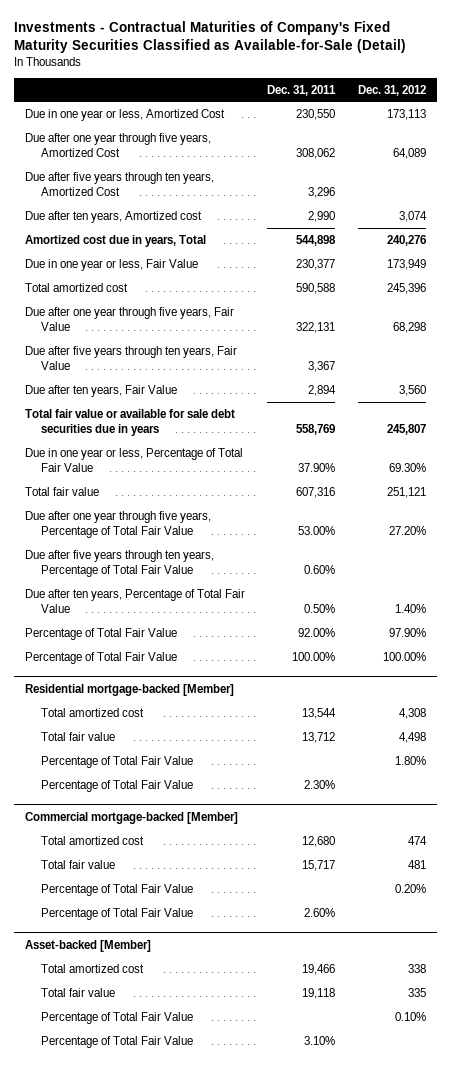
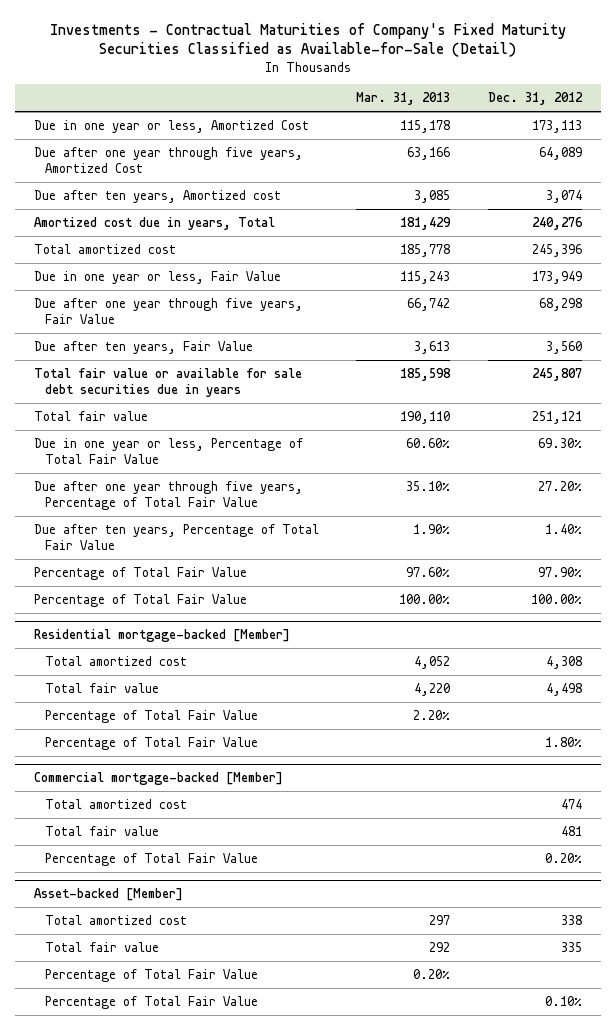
- | Dec. 31, 2011 | Dec. 31, 2012
+ | Mar. 31, 2013 | Dec. 31, 2012
- Due after five years through ten years, Amortized Cost | 3,296 |
moved down: Due in one year or less, Fair Value | 115,243 | 173,949
- Due after five years through ten years, Fair Value | 3,367 |
moved down: Due in one year or less, Percentage of Total Fair Value | 60.60% | 69.30%
- Due after five years through ten years, Percentage of Total Fair Value | 0.60% |
@ Residential mortgage-backed [Member]
moved down: Percentage of Total Fair Value | | 1.80%
@ Commercial mortgage-backed [Member]
- Percentage of Total Fair Value | 2.60% |
@ Asset-backed [Member]
moved down: Percentage of Total Fair Value | | 0.10%

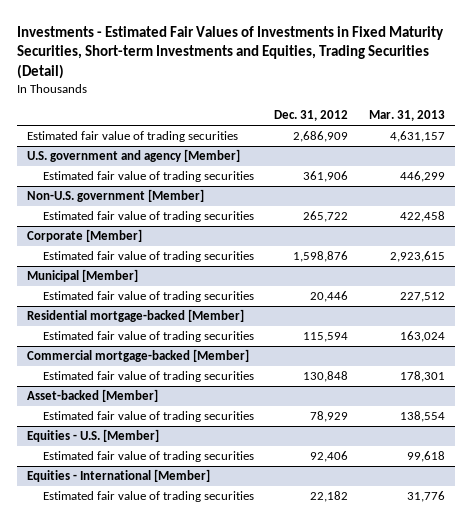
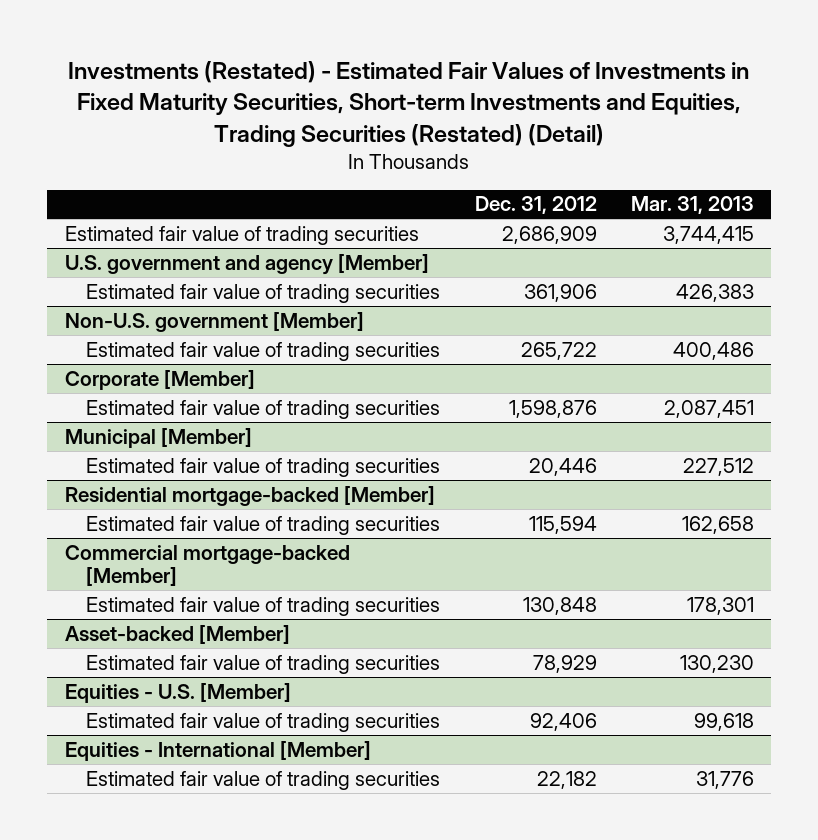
- Investments - Estimated Fair Values of Investments in Fixed Maturity Securities, Short-term Investments and Equities, Trading Securities (Detail)
+ Investments (Restated) - Estimated Fair Values of Investments in Fixed Maturity Securities, Short-term Investments and Equities, Trading Securities (Restated) (Detail)
- Estimated fair value of trading securities | 2,686,909 | 4,631,157
+ Estimated fair value of trading securities | 2,686,909 | 3,744,415
@ U.S. government and agency [Member]
- Estimated fair value of trading securities | 361,906 | 446,299
+ Estimated fair value of trading securities | 361,906 | 426,383
@ Non-U.S. government [Member]
- Estimated fair value of trading securities | 265,722 | 422,458
+ Estimated fair value of trading securities | 265,722 | 400,486
@ Corporate [Member]
- Estimated fair value of trading securities | 1,598,876 | 2,923,615
+ Estimated fair value of trading securities | 1,598,876 | 2,087,451
@ Residential mortgage-backed [Member]
- Estimated fair value of trading securities | 115,594 | 163,024
+ Estimated fair value of trading securities | 115,594 | 162,658
@ Asset-backed [Member]
- Estimated fair value of trading securities | 78,929 | 138,554
+ Estimated fair value of trading securities | 78,929 | 130,230

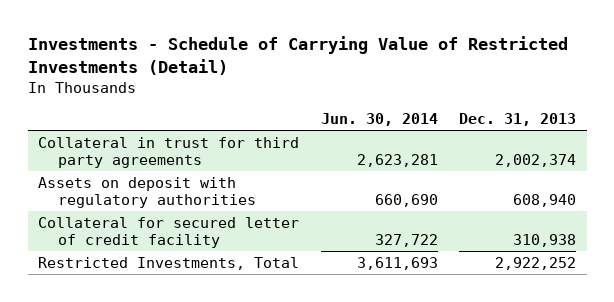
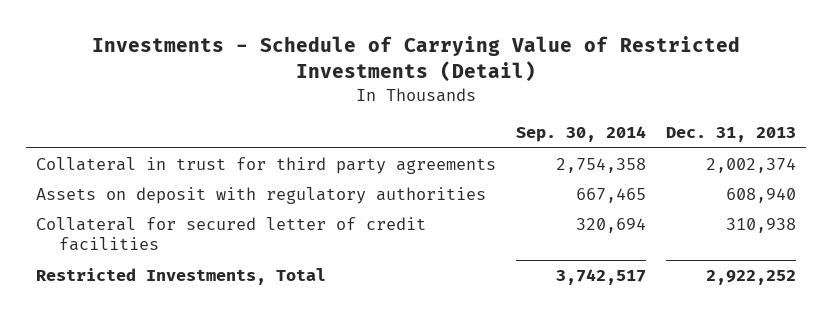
- | Jun. 30, 2014 | Dec. 31, 2013
+ | Sep. 30, 2014 | Dec. 31, 2013
- Collateral for secured letter of credit facility | 327,722 | 310,938
+ Collateral for secured letter of credit facilities | 320,694 | 310,938

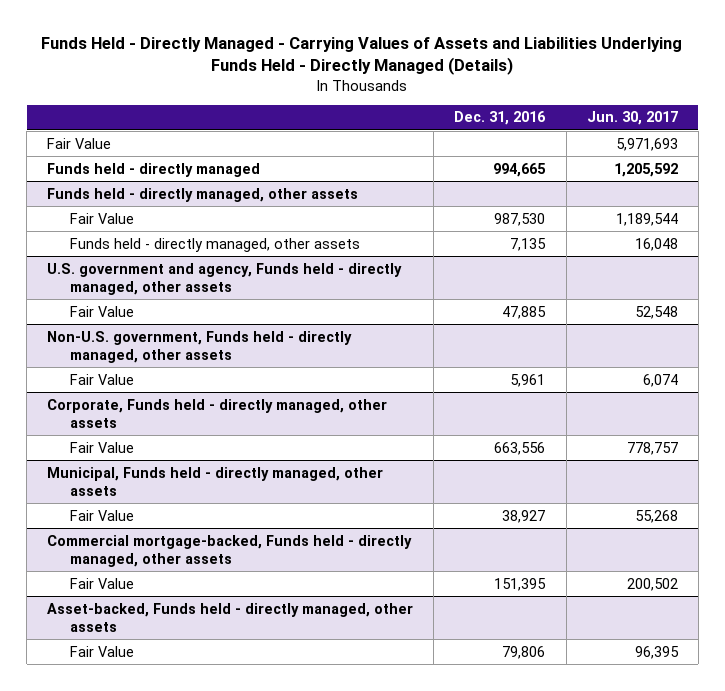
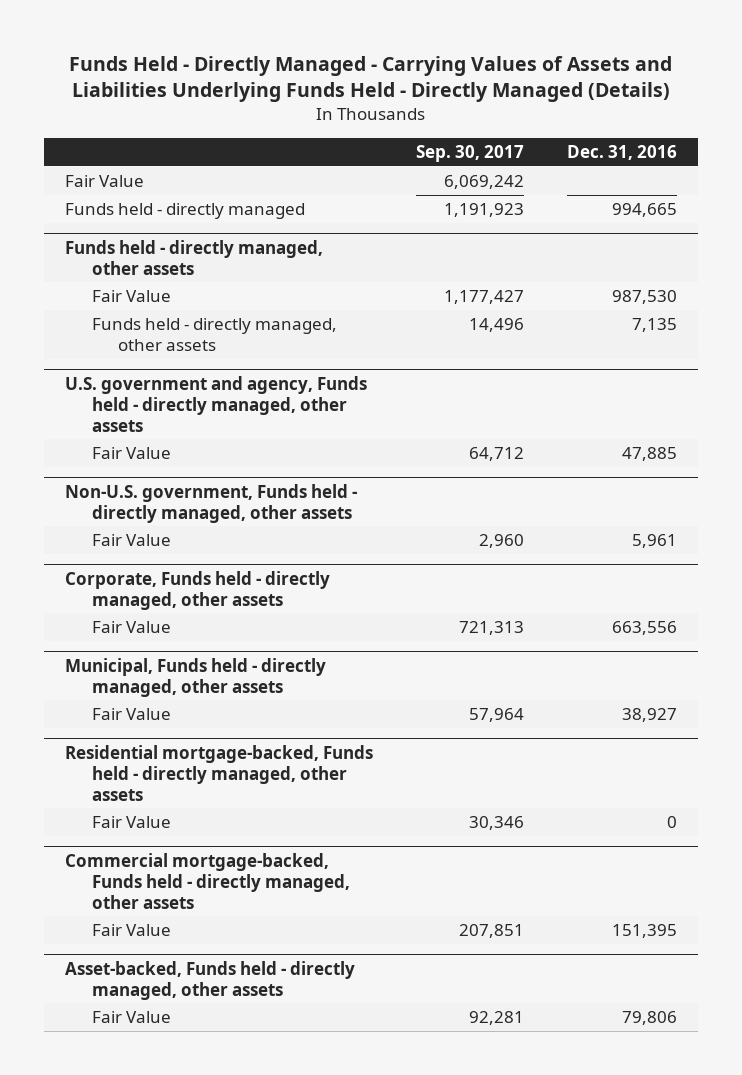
- | Dec. 31, 2016 | Jun. 30, 2017
+ | Sep. 30, 2017 | Dec. 31, 2016
+ Residential mortgage-backed, Funds held - directly managed, other assets
+ Fair Value | 30,346 | 0

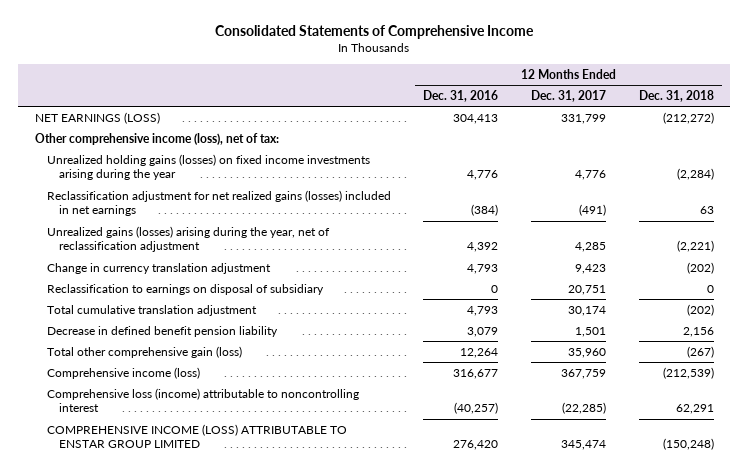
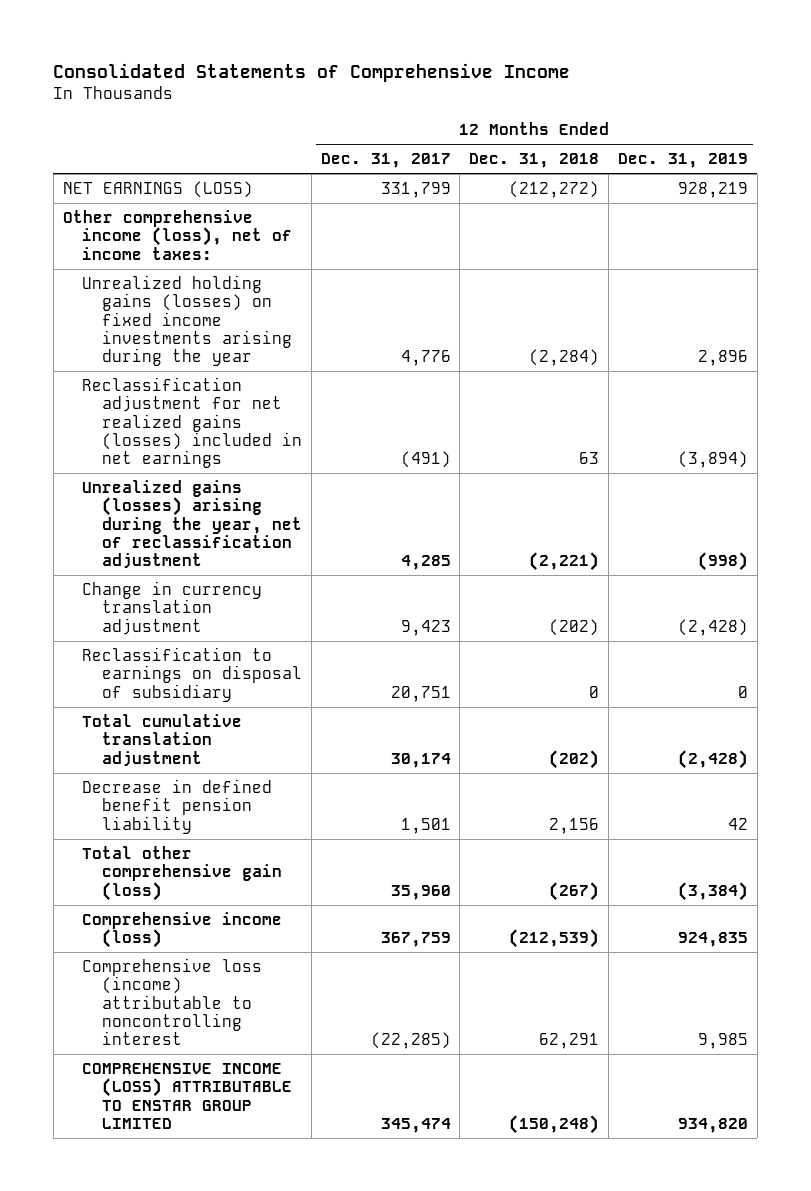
- | 12 Months Ended Dec. 31, 2016 | 12 Months Ended Dec. 31, 2017 | 12 Months Ended Dec. 31, 2018
+ | 12 Months Ended Dec. 31, 2017 | 12 Months Ended Dec. 31, 2018 | 12 Months Ended Dec. 31, 2019
- Other comprehensive income (loss), net of tax:
+ Other comprehensive income (loss), net of income taxes:

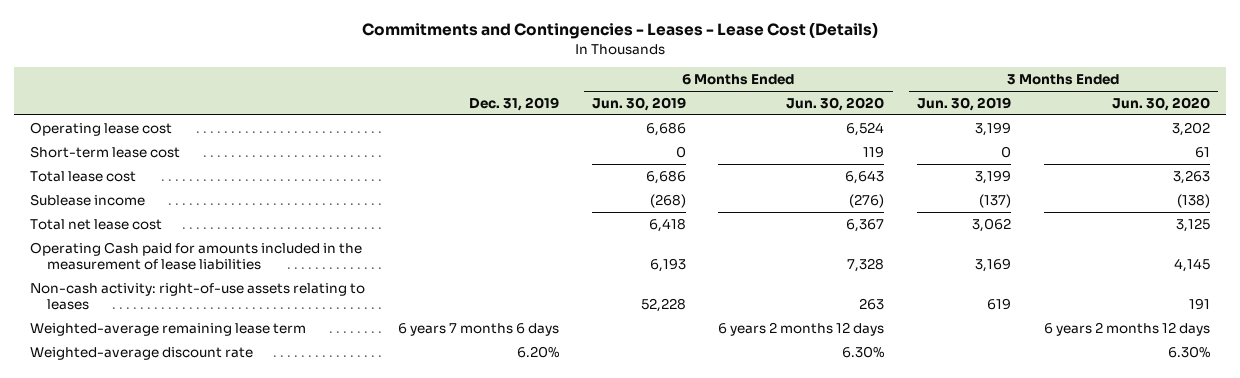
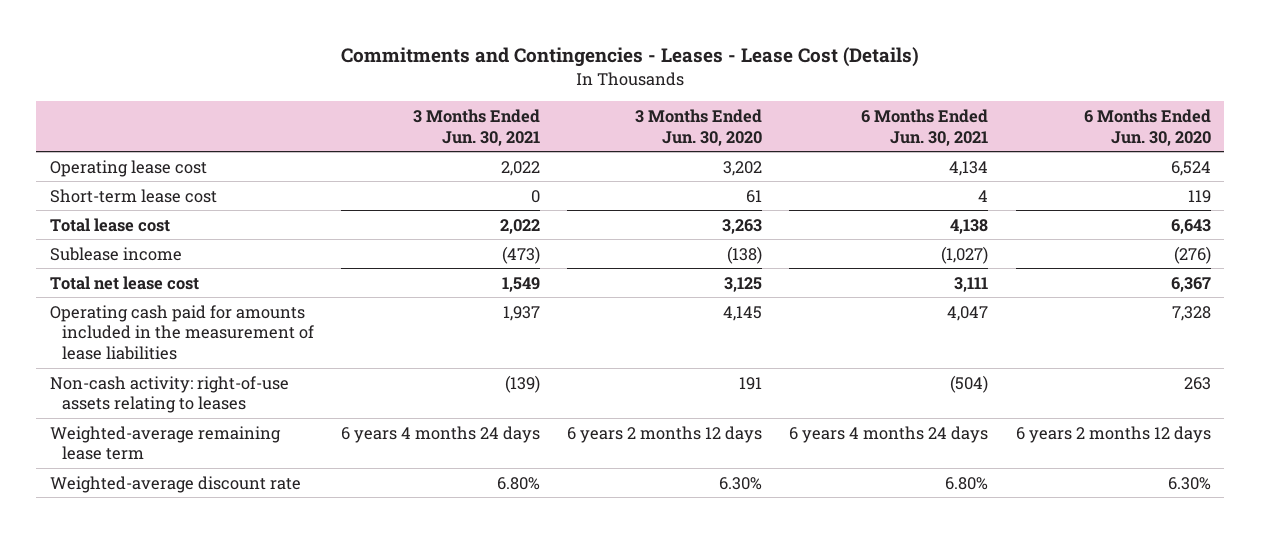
- | Dec. 31, 2019 | 6 Months Ended Jun. 30, 2019 | 6 Months Ended Jun. 30, 2020 | 3 Months Ended Jun. 30, 2019 | 3 Months Ended Jun. 30, 2020
+ | 3 Months Ended Jun. 30, 2021 | 3 Months Ended Jun. 30, 2020 | 6 Months Ended Jun. 30, 2021 | 6 Months Ended Jun. 30, 2020
- Operating Cash paid for amounts included in the measurement of lease liabilities | | 6,193 | 7,328 | 3,169 | 4,145
+ Operating cash paid for amounts included in the measurement of lease liabilities | 1,937 | 4,145 | 4,047 | 7,328

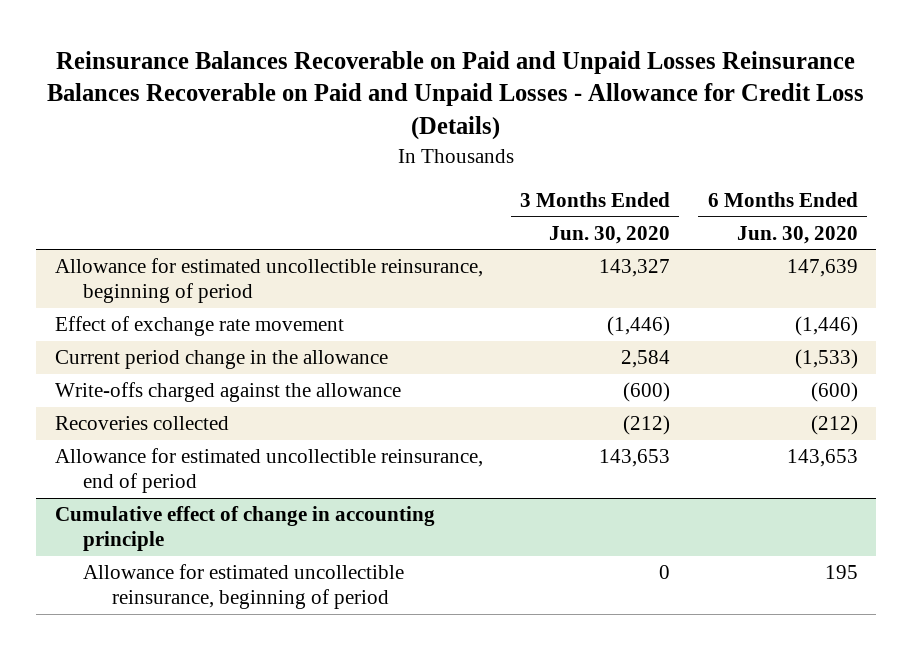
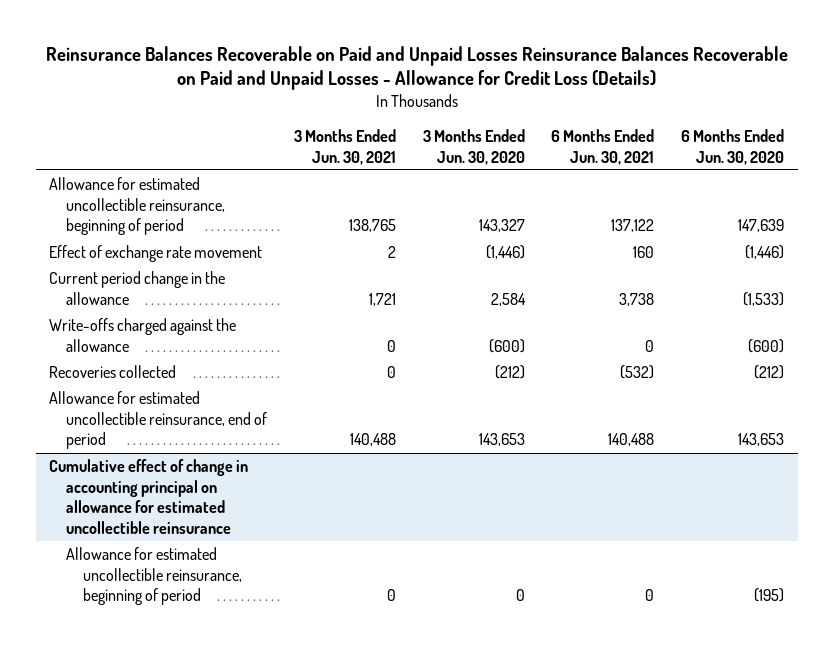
- | 3 Months Ended Jun. 30, 2020 | 6 Months Ended Jun. 30, 2020
+ | 3 Months Ended Jun. 30, 2021 | 3 Months Ended Jun. 30, 2020 | 6 Months Ended Jun. 30, 2021 | 6 Months Ended Jun. 30, 2020
- Cumulative effect of change in accounting principle
- Allowance for estimated uncollectible reinsurance, beginning of period | 0 | 195
+ Cumulative effect of change in accounting principal on allowance for estimated uncollectible reinsurance
+ Allowance for estimated uncollectible reinsurance, beginning of period | 0 | 0 | 0 | (195)

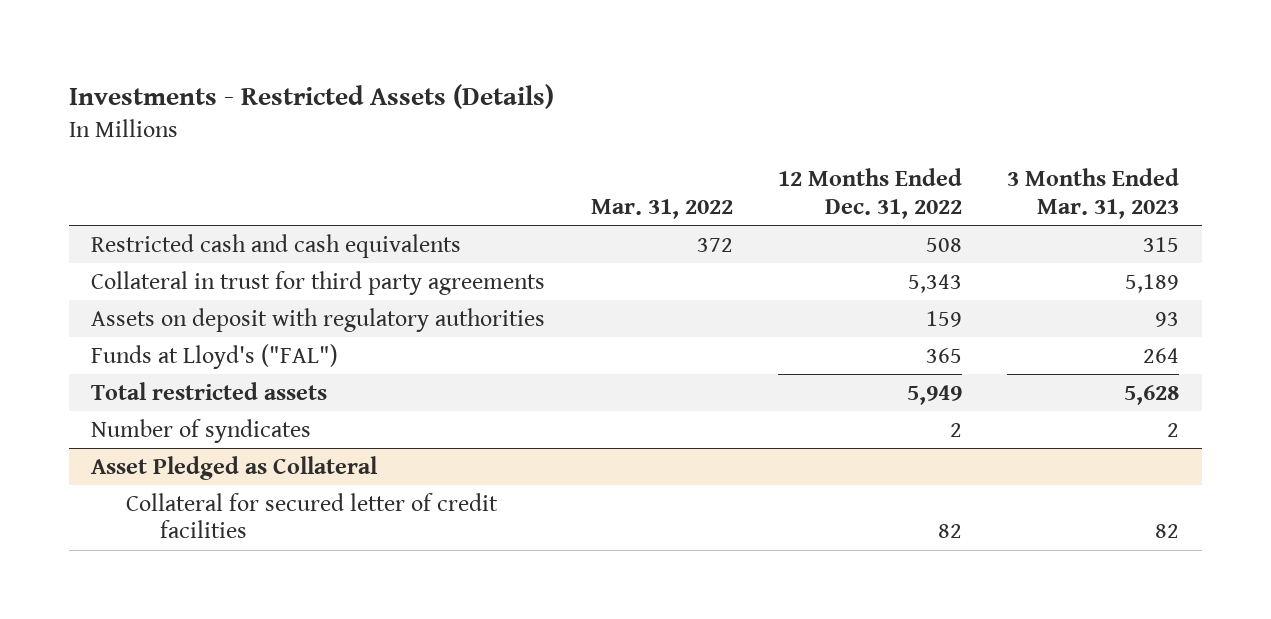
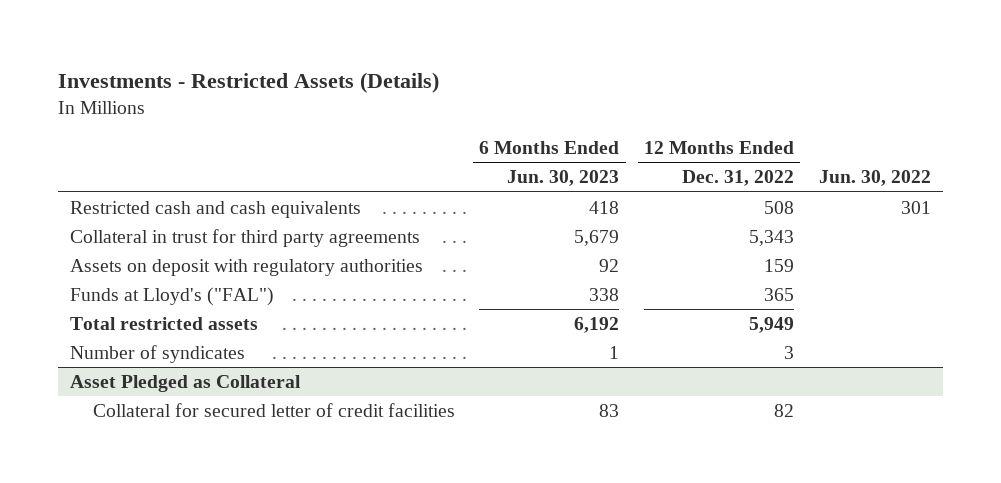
- | Mar. 31, 2022 | 12 Months Ended Dec. 31, 2022 | 3 Months Ended Mar. 31, 2023
+ | 6 Months Ended Jun. 30, 2023 | 12 Months Ended Dec. 31, 2022 | Jun. 30, 2022
- Number of syndicates | | 2 | 2
+ Number of syndicates | 1 | 3 |

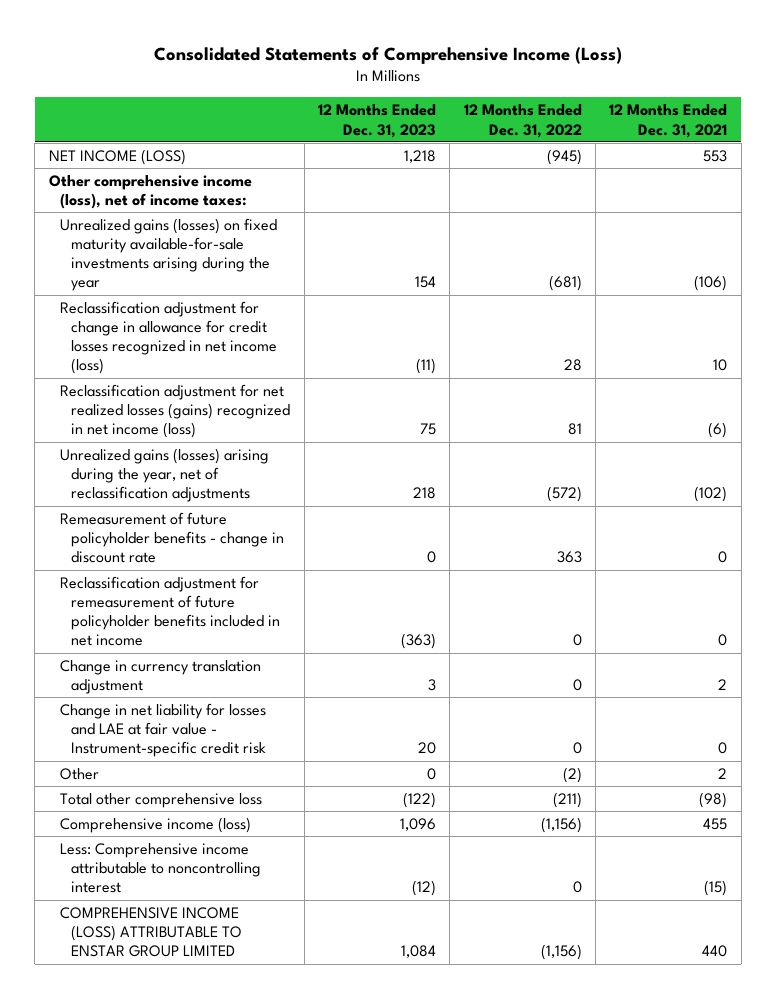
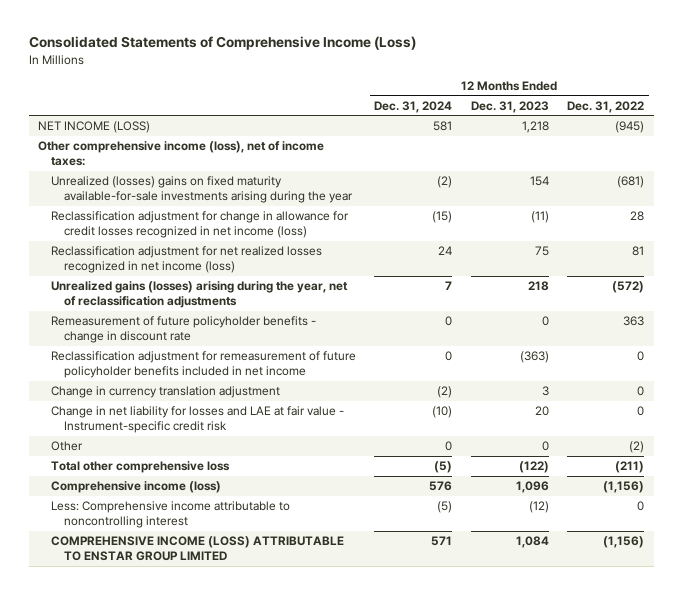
- | 12 Months Ended Dec. 31, 2023 | 12 Months Ended Dec. 31, 2022 | 12 Months Ended Dec. 31, 2021
+ | 12 Months Ended Dec. 31, 2024 | 12 Months Ended Dec. 31, 2023 | 12 Months Ended Dec. 31, 2022
- Unrealized gains (losses) on fixed maturity available-for-sale investments arising during the year | 154 | (681) | (106)
+ Unrealized (losses) gains on fixed maturity available-for-sale investments arising during the year | (2) | 154 | (681)
- Reclassification adjustment for net realized losses (gains) recognized in net income (loss) | 75 | 81 | (6)
+ Reclassification adjustment for net realized losses recognized in net income (loss) | 24 | 75 | 81

